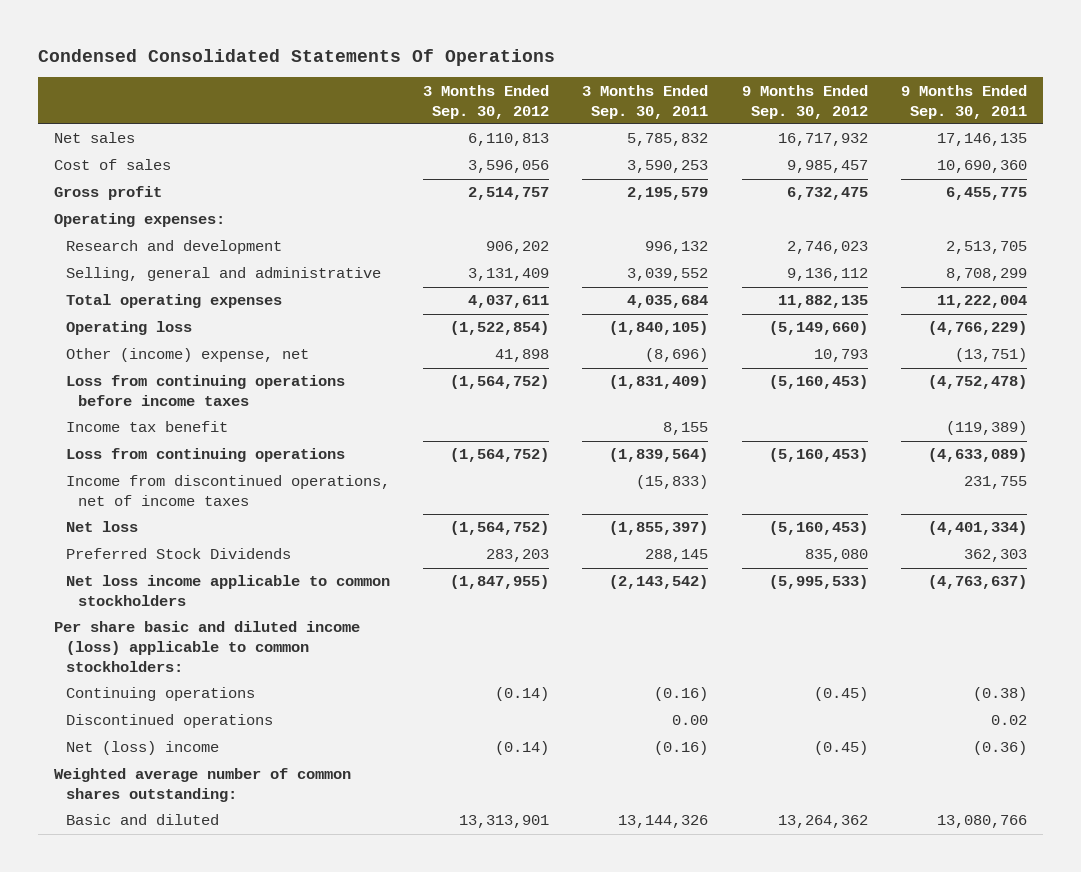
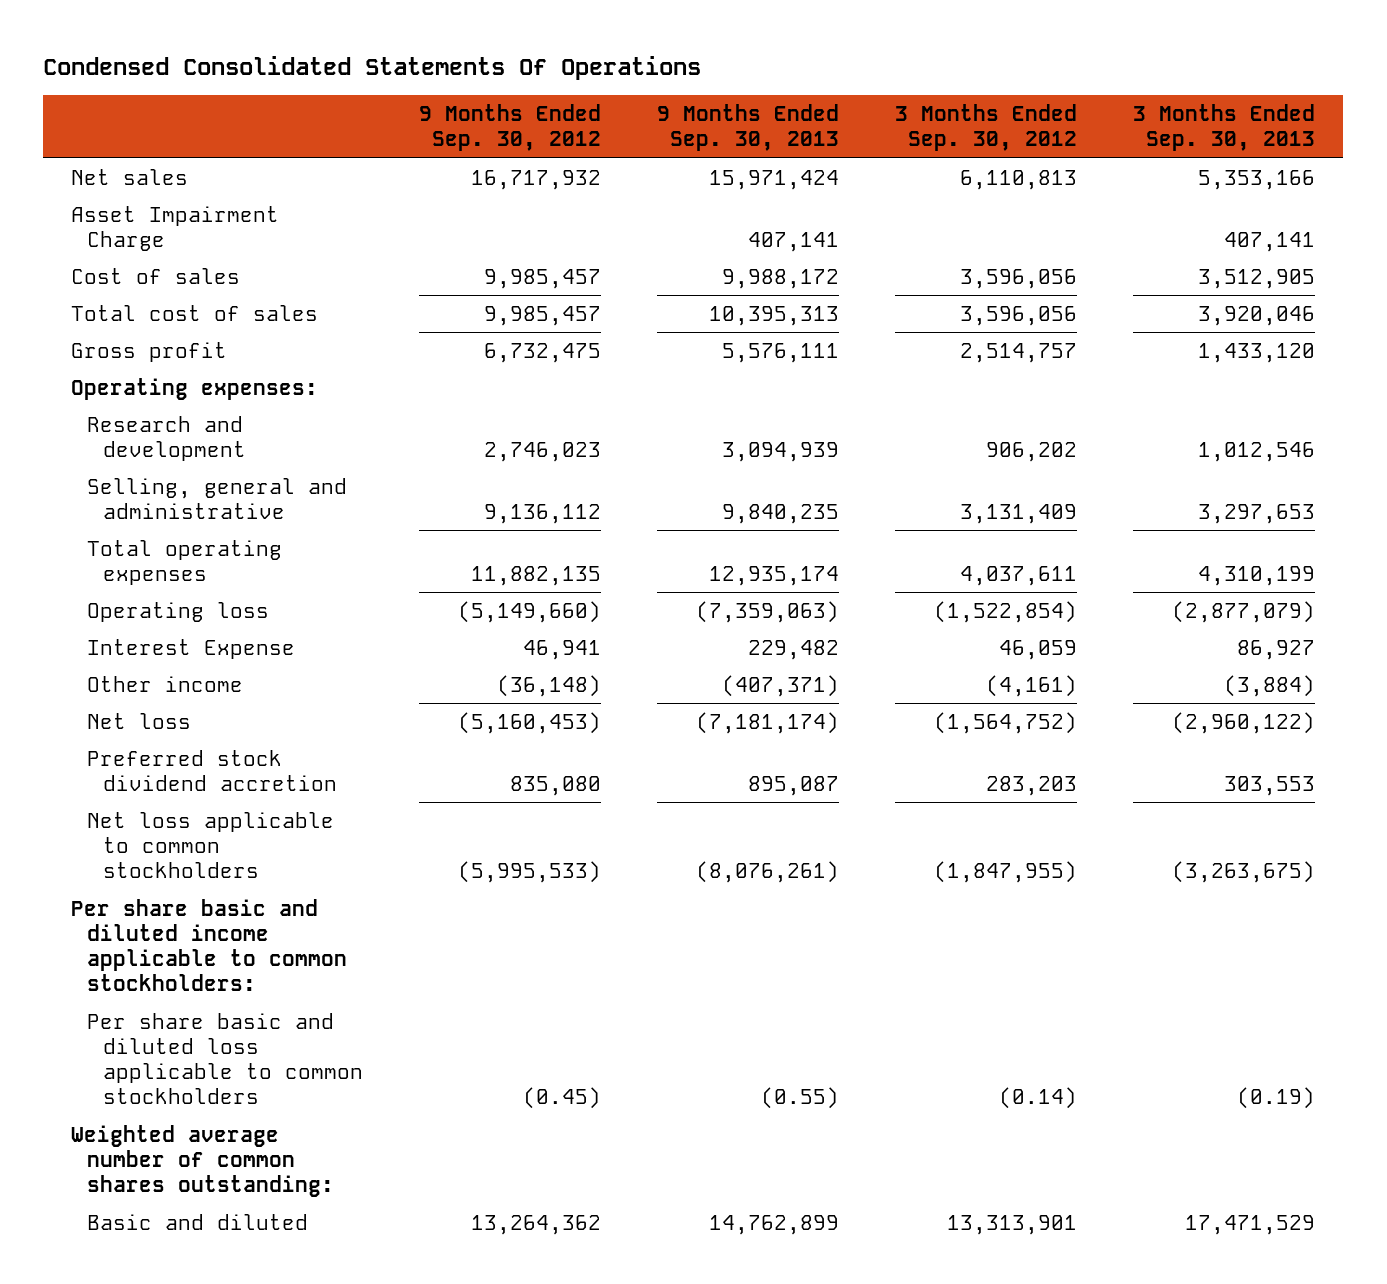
- | 3 Months Ended Sep. 30, 2012 | 3 Months Ended Sep. 30, 2011 | 9 Months Ended Sep. 30, 2012 | 9 Months Ended Sep. 30, 2011
+ | 9 Months Ended Sep. 30, 2012 | 9 Months Ended Sep. 30, 2013 | 3 Months Ended Sep. 30, 2012 | 3 Months Ended Sep. 30, 2013
+ Asset Impairment Charge | | 407,141 | | 407,141
+ Total cost of sales | 9,985,457 | 10,395,313 | 3,596,056 | 3,920,046
- Other (income) expense, net | 41,898 | (8,696) | 10,793 | (13,751)
- Loss from continuing operations before income taxes | (1,564,752) | (1,831,409) | (5,160,453) | (4,752,478)
- Income tax benefit | | 8,155 | | (119,389)
- Loss from continuing operations | (1,564,752) | (1,839,564) | (5,160,453) | (4,633,089)
- Income from discontinued operations, net of income taxes | | (15,833) | | 231,755
+ Interest Expense | 46,941 | 229,482 | 46,059 | 86,927
+ Other income | (36,148) | (407,371) | (4,161) | (3,884)
- Preferred Stock Dividends | 283,203 | 288,145 | 835,080 | 362,303
- Net loss income applicable to common stockholders | (1,847,955) | (2,143,542) | (5,995,533) | (4,763,637)
- Per share basic and diluted income (loss) applicable to common stockholders:
- Continuing operations | (0.14) | (0.16) | (0.45) | (0.38)
- Discontinued operations | | 0.00 | | 0.02
- Net (loss) income | (0.14) | (0.16) | (0.45) | (0.36)
+ Preferred stock dividend accretion | 835,080 | 895,087 | 283,203 | 303,553
+ Net loss applicable to common stockholders | (5,995,533) | (8,076,261) | (1,847,955) | (3,263,675)
+ Per share basic and diluted income applicable to common stockholders:
+ Per share basic and diluted loss applicable to common stockholders | (0.45) | (0.55) | (0.14) | (0.19)

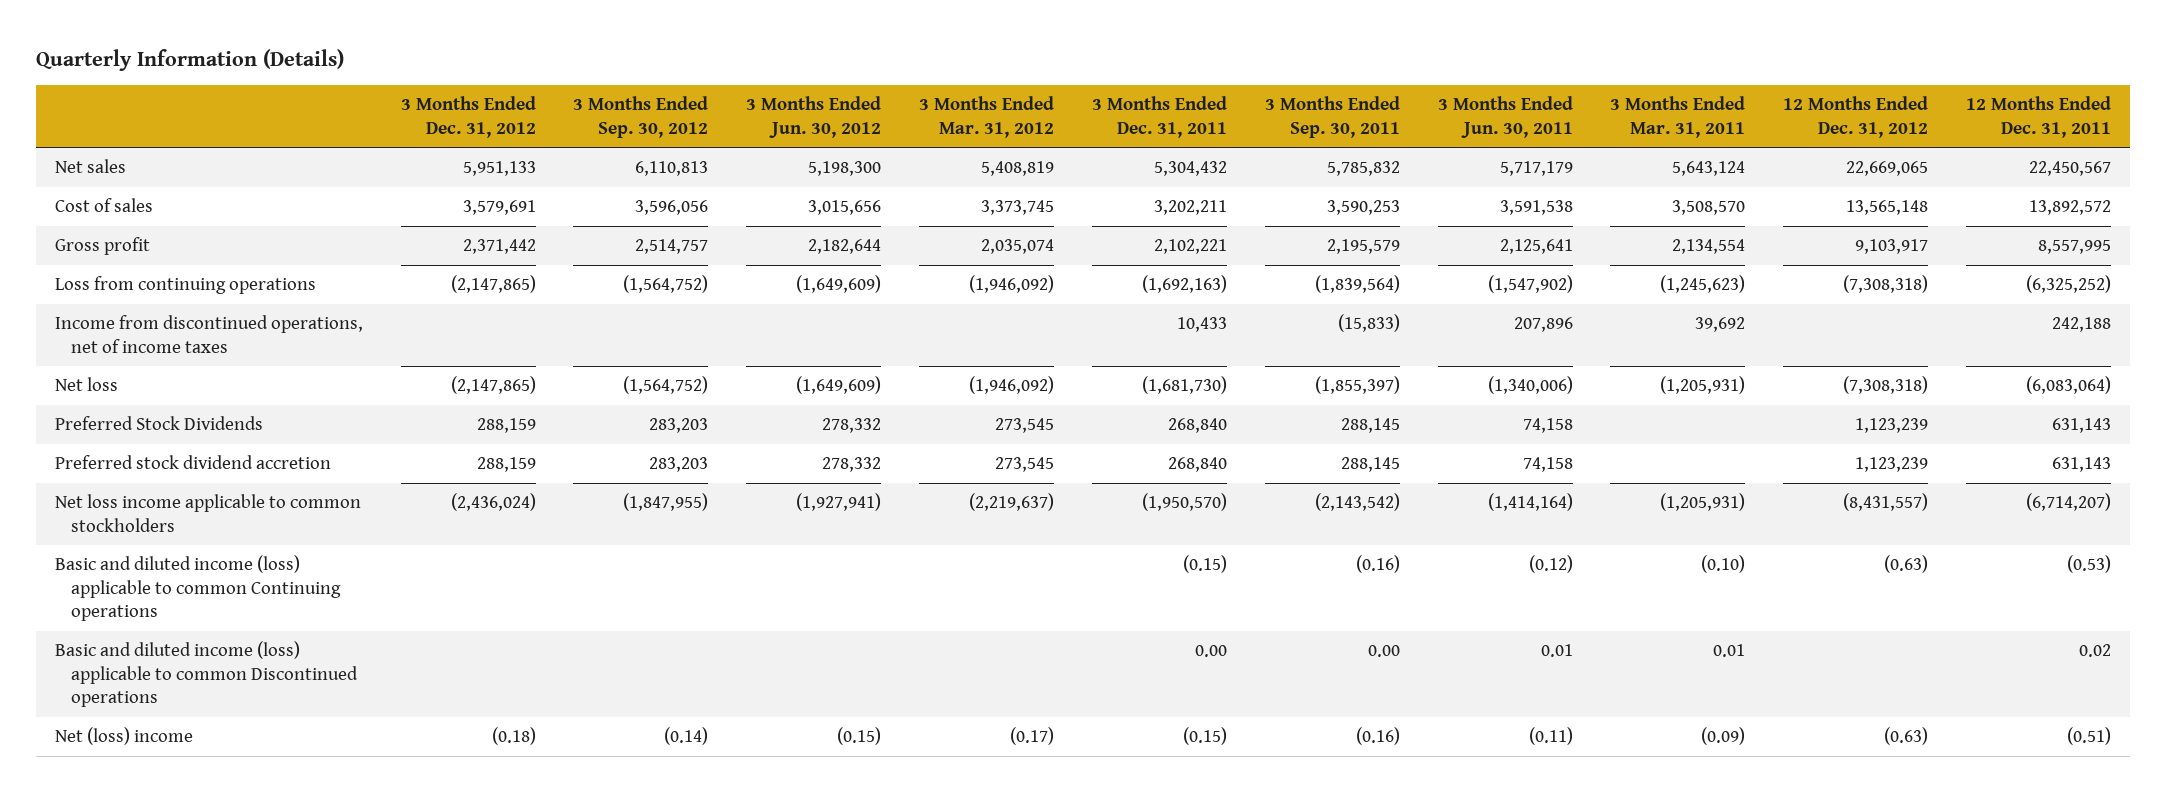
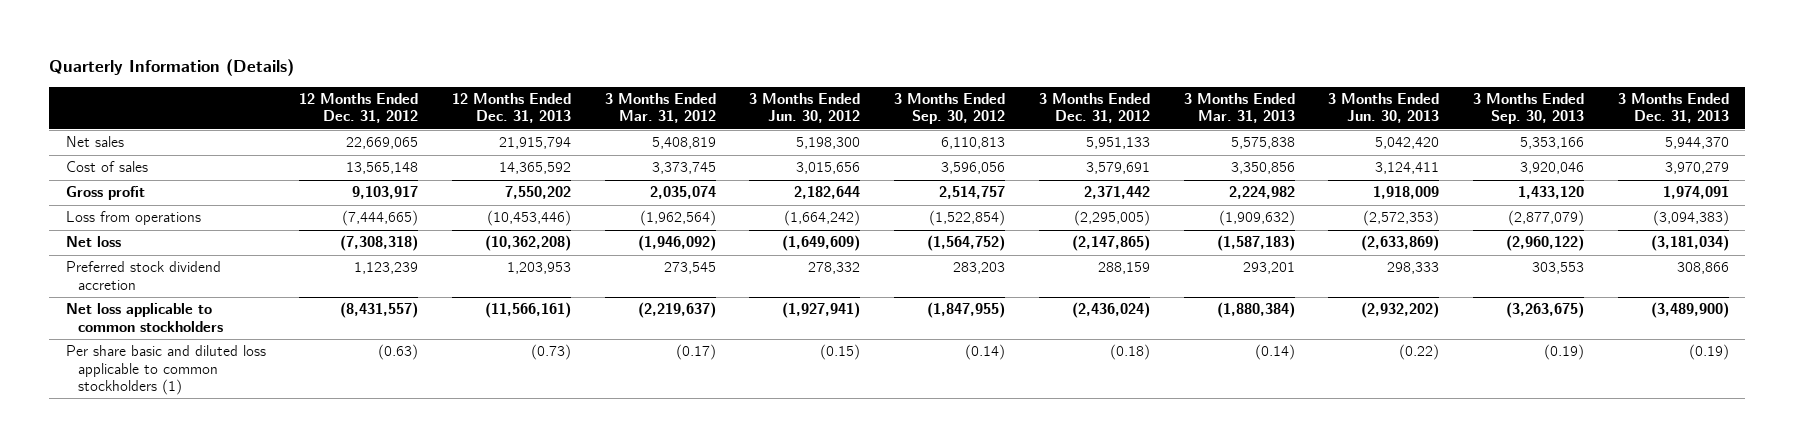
- | 3 Months Ended Dec. 31, 2012 | 3 Months Ended Sep. 30, 2012 | 3 Months Ended Jun. 30, 2012 | 3 Months Ended Mar. 31, 2012 | 3 Months Ended Dec. 31, 2011 | 3 Months Ended Sep. 30, 2011 | 3 Months Ended Jun. 30, 2011 | 3 Months Ended Mar. 31, 2011 | 12 Months Ended Dec. 31, 2012 | 12 Months Ended Dec. 31, 2011
+ | 12 Months Ended Dec. 31, 2012 | 12 Months Ended Dec. 31, 2013 | 3 Months Ended Mar. 31, 2012 | 3 Months Ended Jun. 30, 2012 | 3 Months Ended Sep. 30, 2012 | 3 Months Ended Dec. 31, 2012 | 3 Months Ended Mar. 31, 2013 | 3 Months Ended Jun. 30, 2013 | 3 Months Ended Sep. 30, 2013 | 3 Months Ended Dec. 31, 2013
- Loss from continuing operations | (2,147,865) | (1,564,752) | (1,649,609) | (1,946,092) | (1,692,163) | (1,839,564) | (1,547,902) | (1,245,623) | (7,308,318) | (6,325,252)
- Income from discontinued operations, net of income taxes | | | | | 10,433 | (15,833) | 207,896 | 39,692 | | 242,188
+ Loss from operations | (7,444,665) | (10,453,446) | (1,962,564) | (1,664,242) | (1,522,854) | (2,295,005) | (1,909,632) | (2,572,353) | (2,877,079) | (3,094,383)
- Preferred Stock Dividends | 288,159 | 283,203 | 278,332 | 273,545 | 268,840 | 288,145 | 74,158 | | 1,123,239 | 631,143
- Net loss income applicable to common stockholders | (2,436,024) | (1,847,955) | (1,927,941) | (2,219,637) | (1,950,570) | (2,143,542) | (1,414,164) | (1,205,931) | (8,431,557) | (6,714,207)
- Basic and diluted income (loss) applicable to common Continuing operations | | | | | (0.15) | (0.16) | (0.12) | (0.10) | (0.63) | (0.53)
- Basic and diluted income (loss) applicable to common Discontinued operations | | | | | 0.00 | 0.00 | 0.01 | 0.01 | | 0.02
- Net (loss) income | (0.18) | (0.14) | (0.15) | (0.17) | (0.15) | (0.16) | (0.11) | (0.09) | (0.63) | (0.51)
+ Net loss applicable to common stockholders | (8,431,557) | (11,566,161) | (2,219,637) | (1,927,941) | (1,847,955) | (2,436,024) | (1,880,384) | (2,932,202) | (3,263,675) | (3,489,900)
+ Per share basic and diluted loss applicable to common stockholders (1) | (0.63) | (0.73) | (0.17) | (0.15) | (0.14) | (0.18) | (0.14) | (0.22) | (0.19) | (0.19)

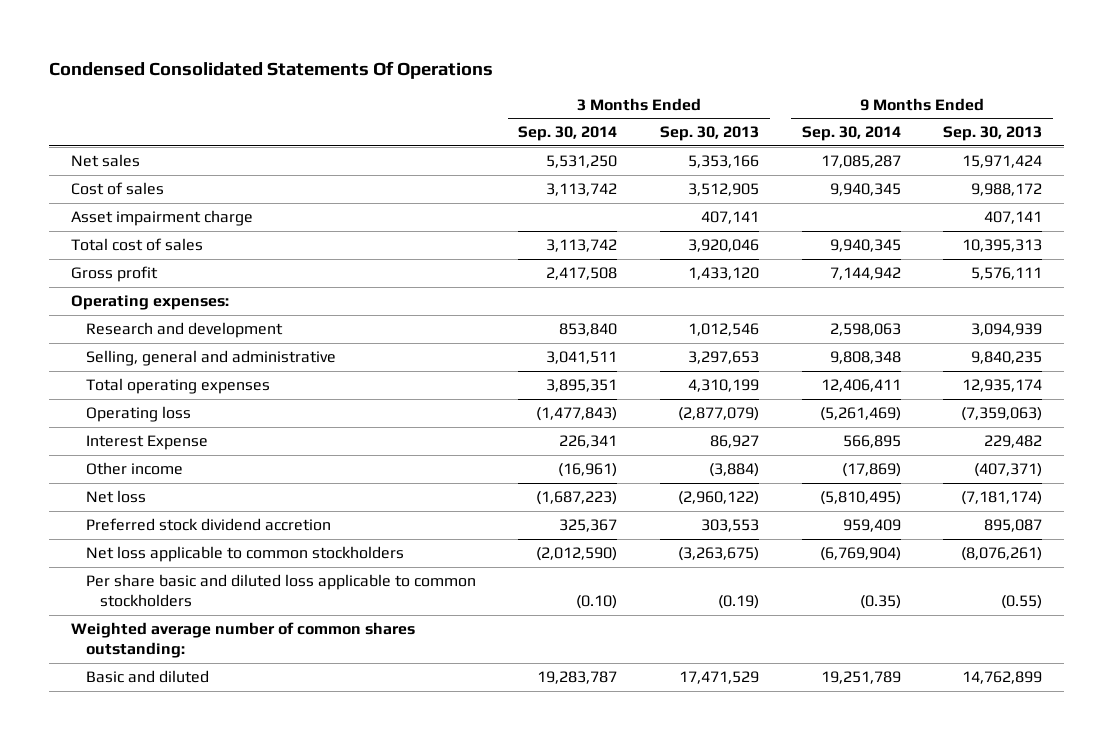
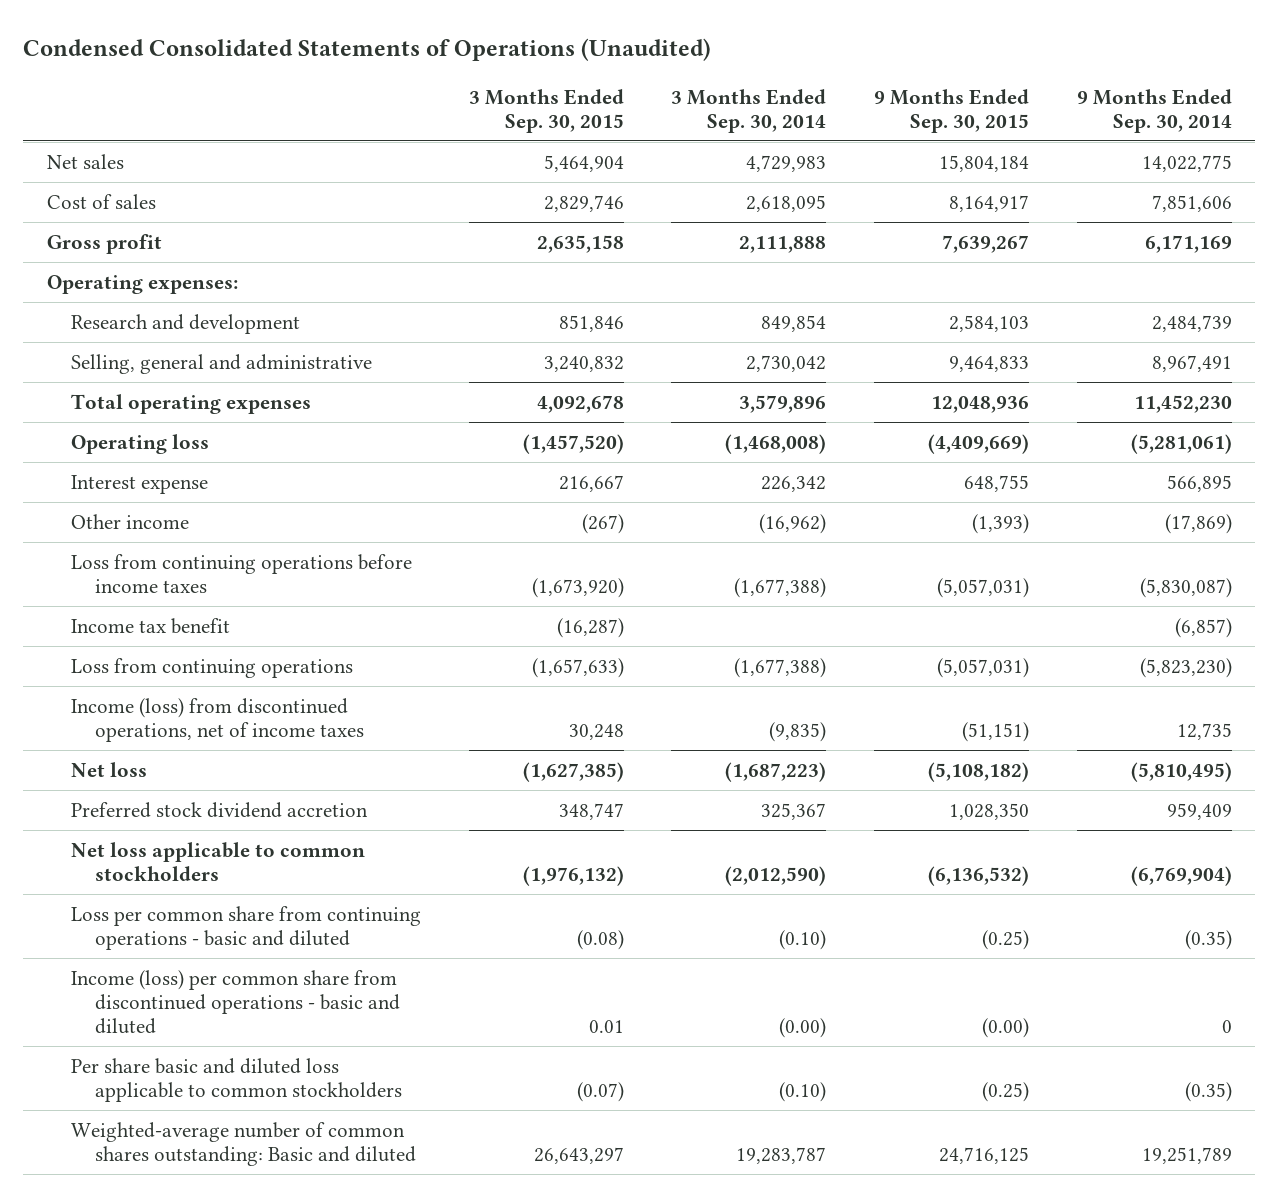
- Condensed Consolidated Statements Of Operations
+ Condensed Consolidated Statements of Operations (Unaudited)
- | 3 Months Ended Sep. 30, 2014 | 3 Months Ended Sep. 30, 2013 | 9 Months Ended Sep. 30, 2014 | 9 Months Ended Sep. 30, 2013
+ | 3 Months Ended Sep. 30, 2015 | 3 Months Ended Sep. 30, 2014 | 9 Months Ended Sep. 30, 2015 | 9 Months Ended Sep. 30, 2014
- Net sales | 5,531,250 | 5,353,166 | 17,085,287 | 15,971,424
- Cost of sales | 3,113,742 | 3,512,905 | 9,940,345 | 9,988,172
- Asset impairment charge | | 407,141 | | 407,141
- Total cost of sales | 3,113,742 | 3,920,046 | 9,940,345 | 10,395,313
- Gross profit | 2,417,508 | 1,433,120 | 7,144,942 | 5,576,111
+ Net sales | 5,464,904 | 4,729,983 | 15,804,184 | 14,022,775
+ Cost of sales | 2,829,746 | 2,618,095 | 8,164,917 | 7,851,606
+ Gross profit | 2,635,158 | 2,111,888 | 7,639,267 | 6,171,169
- Research and development | 853,840 | 1,012,546 | 2,598,063 | 3,094,939
- Selling, general and administrative | 3,041,511 | 3,297,653 | 9,808,348 | 9,840,235
- Total operating expenses | 3,895,351 | 4,310,199 | 12,406,411 | 12,935,174
- Operating loss | (1,477,843) | (2,877,079) | (5,261,469) | (7,359,063)
- Interest Expense | 226,341 | 86,927 | 566,895 | 229,482
- Other income | (16,961) | (3,884) | (17,869) | (407,371)
+ Research and development | 851,846 | 849,854 | 2,584,103 | 2,484,739
+ Selling, general and administrative | 3,240,832 | 2,730,042 | 9,464,833 | 8,967,491
+ Total operating expenses | 4,092,678 | 3,579,896 | 12,048,936 | 11,452,230
+ Operating loss | (1,457,520) | (1,468,008) | (4,409,669) | (5,281,061)
+ Interest expense | 216,667 | 226,342 | 648,755 | 566,895
+ Other income | (267) | (16,962) | (1,393) | (17,869)
+ Loss from continuing operations before income taxes | (1,673,920) | (1,677,388) | (5,057,031) | (5,830,087)
+ Income tax benefit | (16,287) | | | (6,857)
+ Loss from continuing operations | (1,657,633) | (1,677,388) | (5,057,031) | (5,823,230)
+ Income (loss) from discontinued operations, net of income taxes | 30,248 | (9,835) | (51,151) | 12,735
+ Loss per common share from continuing operations - basic and diluted | (0.08) | (0.10) | (0.25) | (0.35)
+ Income (loss) per common share from discontinued operations - basic and diluted | 0.01 | (0.00) | (0.00) | 0
- Weighted average number of common shares outstanding:
- Basic and diluted | 19,283,787 | 17,471,529 | 19,251,789 | 14,762,899
+ Weighted-average number of common shares outstanding: Basic and diluted | 26,643,297 | 19,283,787 | 24,716,125 | 19,251,789

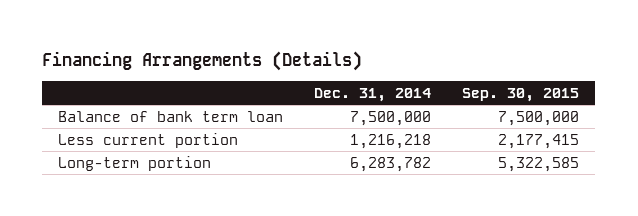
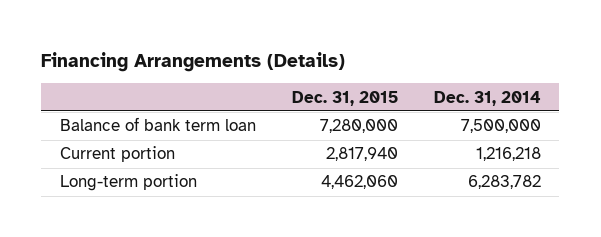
- | Dec. 31, 2014 | Sep. 30, 2015
+ | Dec. 31, 2015 | Dec. 31, 2014
- Less current portion | 1,216,218 | 2,177,415
+ Current portion | 2,817,940 | 1,216,218

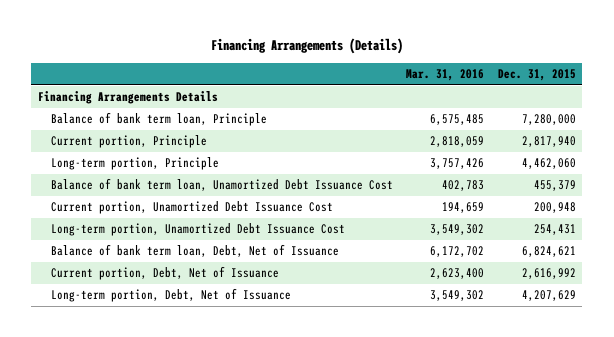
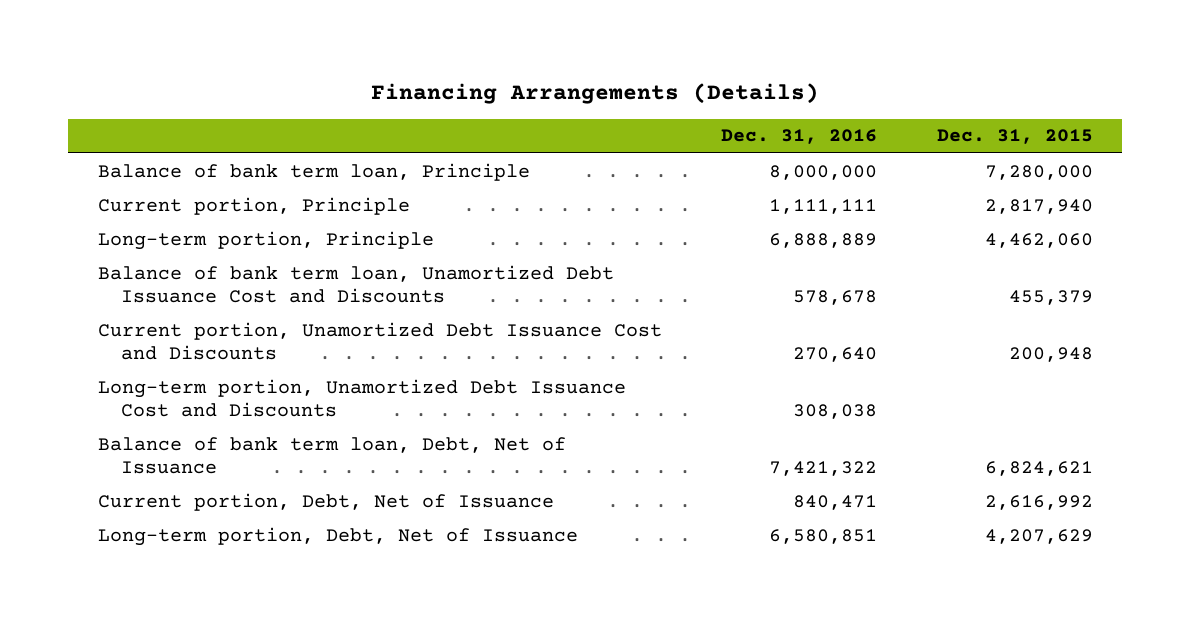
- | Mar. 31, 2016 | Dec. 31, 2015
+ | Dec. 31, 2016 | Dec. 31, 2015
- Financing Arrangements Details
- Balance of bank term loan, Unamortized Debt Issuance Cost | 402,783 | 455,379
- Current portion, Unamortized Debt Issuance Cost | 194,659 | 200,948
- Long-term portion, Unamortized Debt Issuance Cost | 3,549,302 | 254,431
+ Balance of bank term loan, Unamortized Debt Issuance Cost and Discounts | 578,678 | 455,379
+ Current portion, Unamortized Debt Issuance Cost and Discounts | 270,640 | 200,948
+ Long-term portion, Unamortized Debt Issuance Cost and Discounts | 308,038 |

